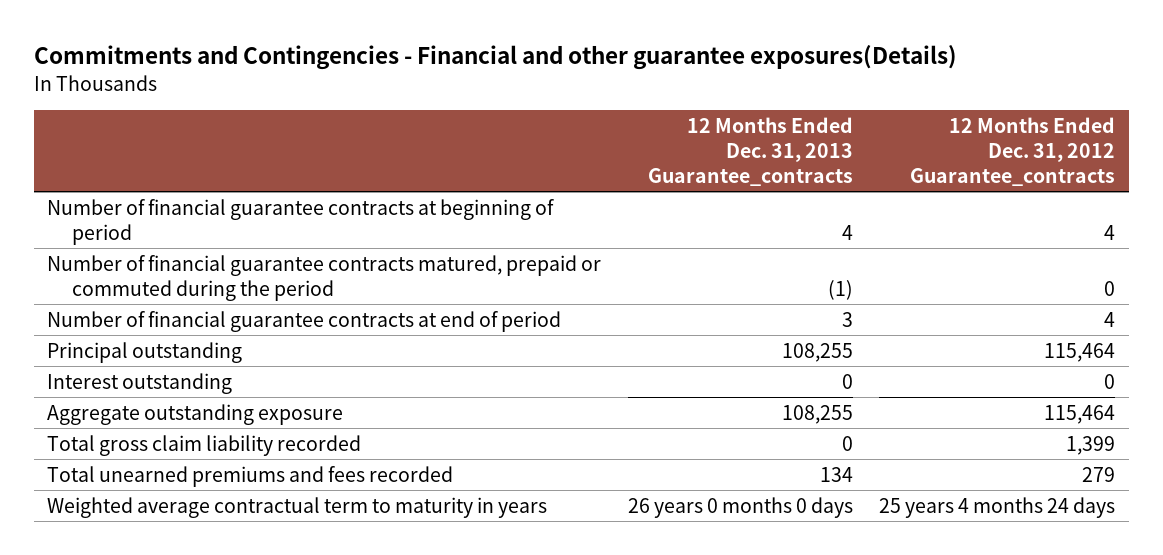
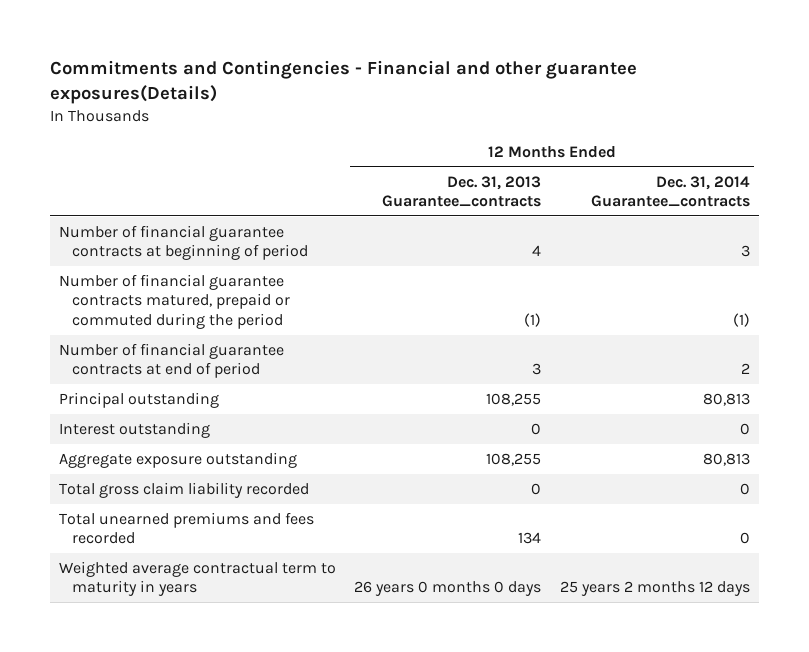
- | 12 Months Ended Dec. 31, 2013 Guarantee_contracts | 12 Months Ended Dec. 31, 2012 Guarantee_contracts
+ | 12 Months Ended Dec. 31, 2013 Guarantee_contracts | 12 Months Ended Dec. 31, 2014 Guarantee_contracts
- Aggregate outstanding exposure | 108,255 | 115,464
+ Aggregate exposure outstanding | 108,255 | 80,813

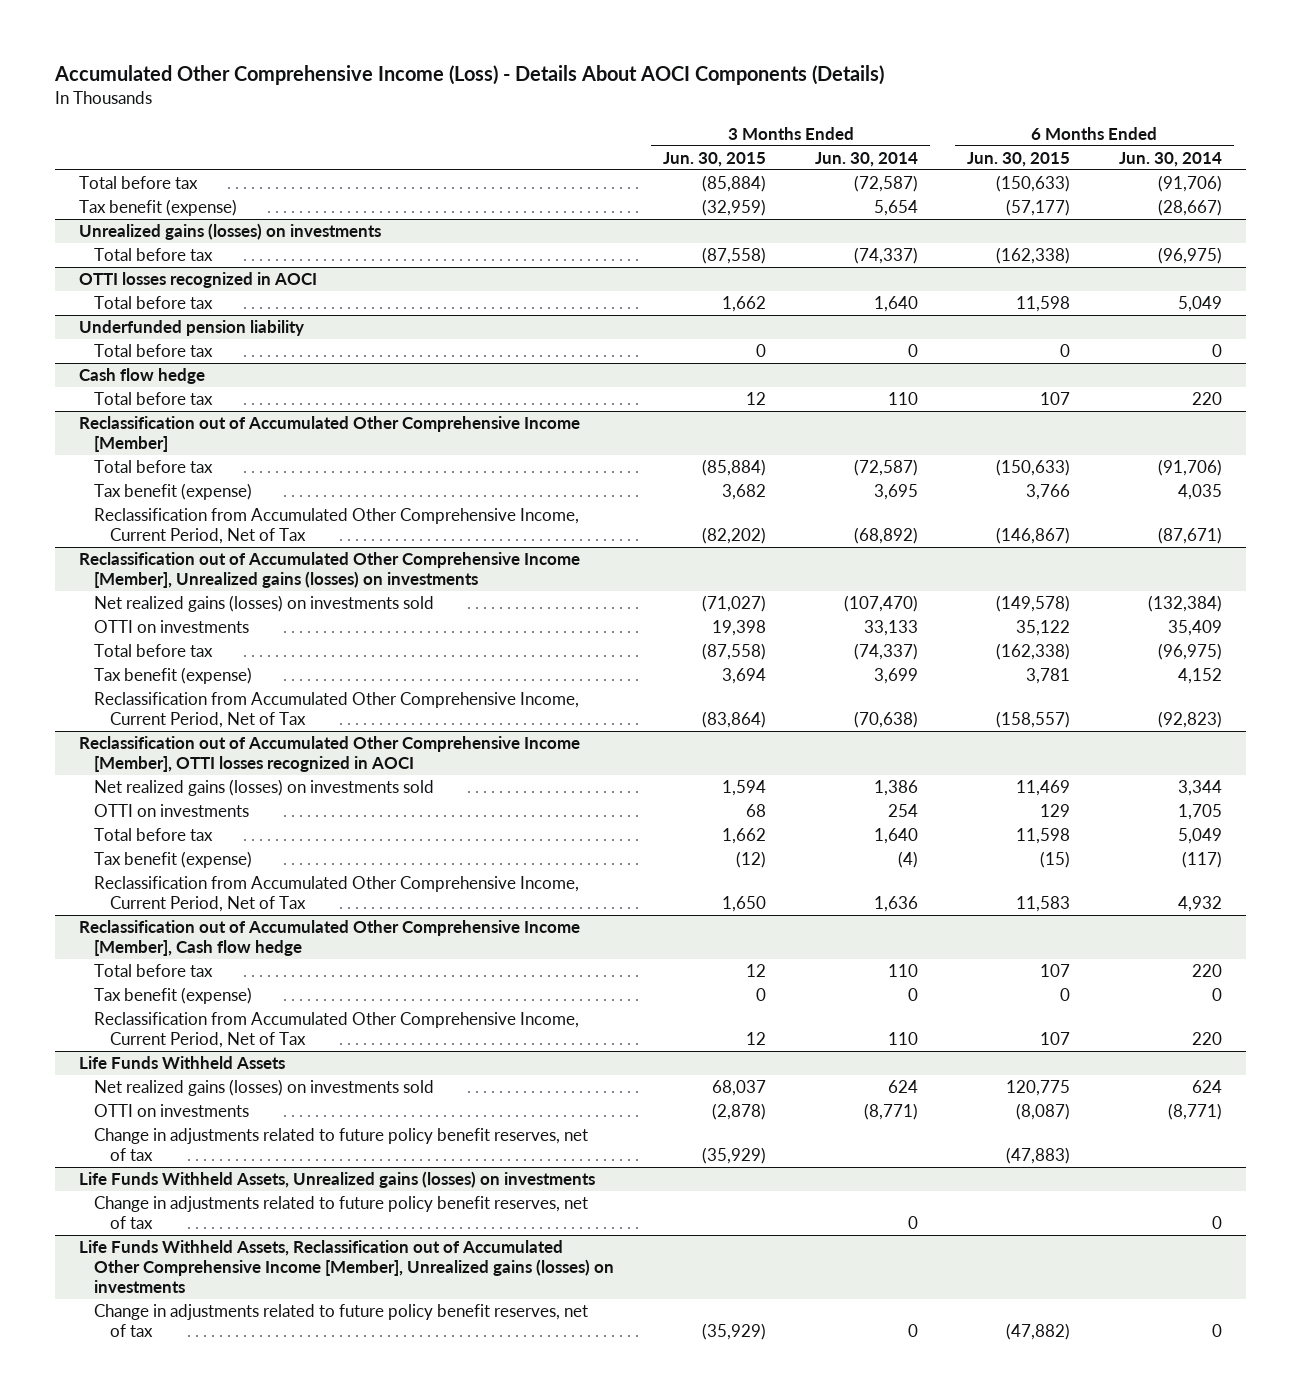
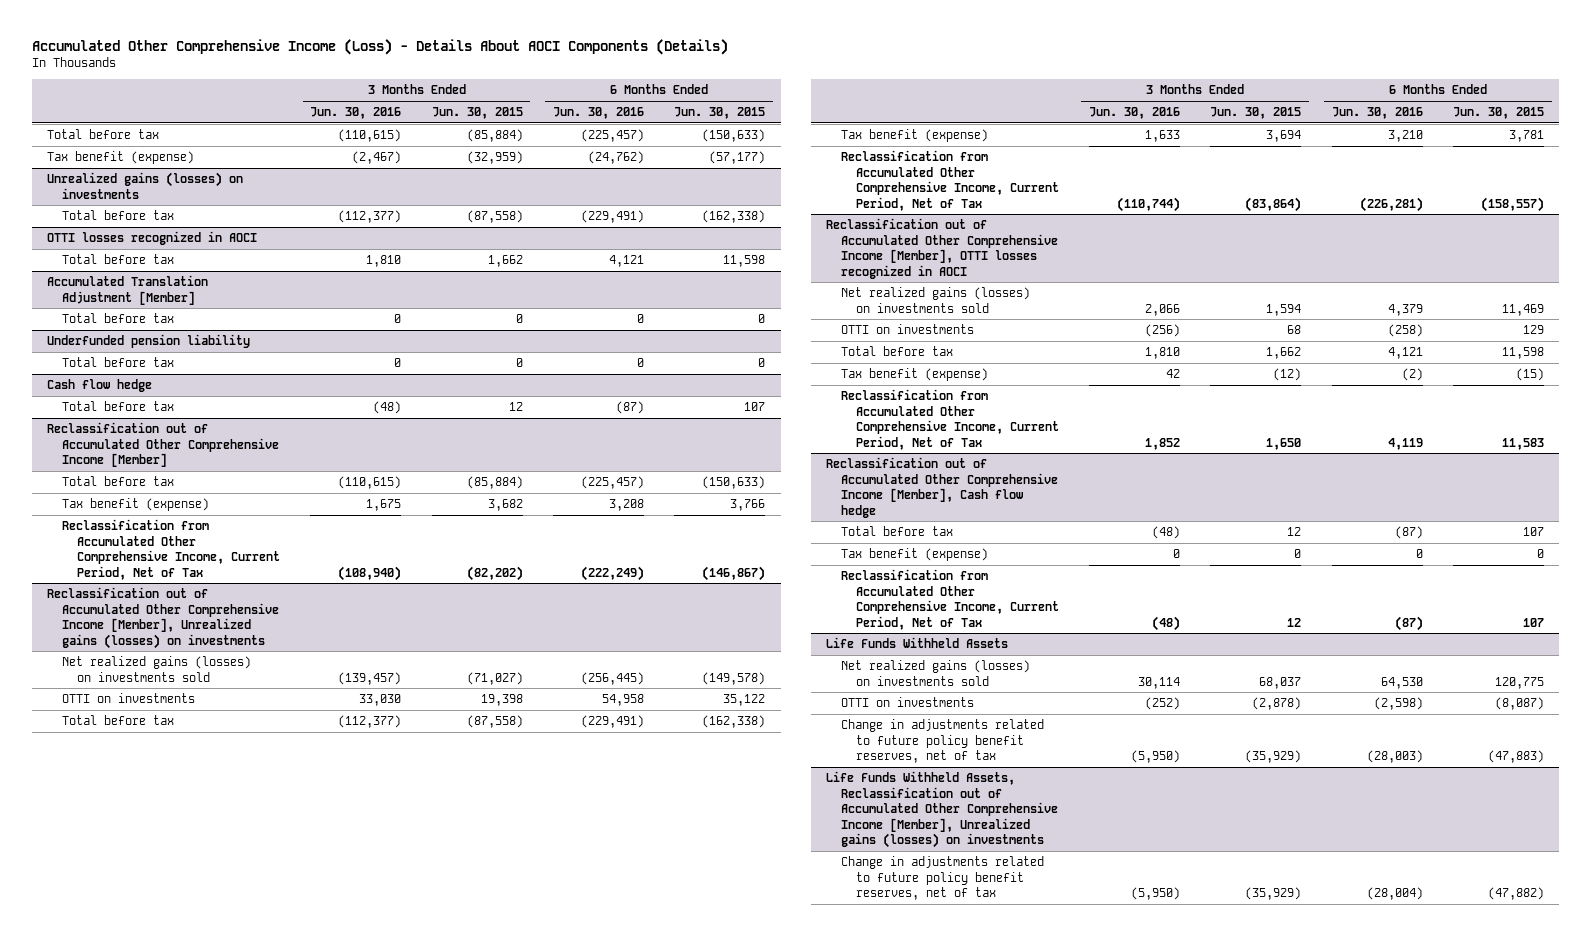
- | 3 Months Ended Jun. 30, 2015 | 3 Months Ended Jun. 30, 2014 | 6 Months Ended Jun. 30, 2015 | 6 Months Ended Jun. 30, 2014
+ | 3 Months Ended Jun. 30, 2016 | 3 Months Ended Jun. 30, 2015 | 6 Months Ended Jun. 30, 2016 | 6 Months Ended Jun. 30, 2015
+ Accumulated Translation Adjustment [Member]
+ Total before tax | 0 | 0 | 0 | 0
- Life Funds Withheld Assets, Unrealized gains (losses) on investments
- Change in adjustments related to future policy benefit reserves, net of tax | | 0 | | 0

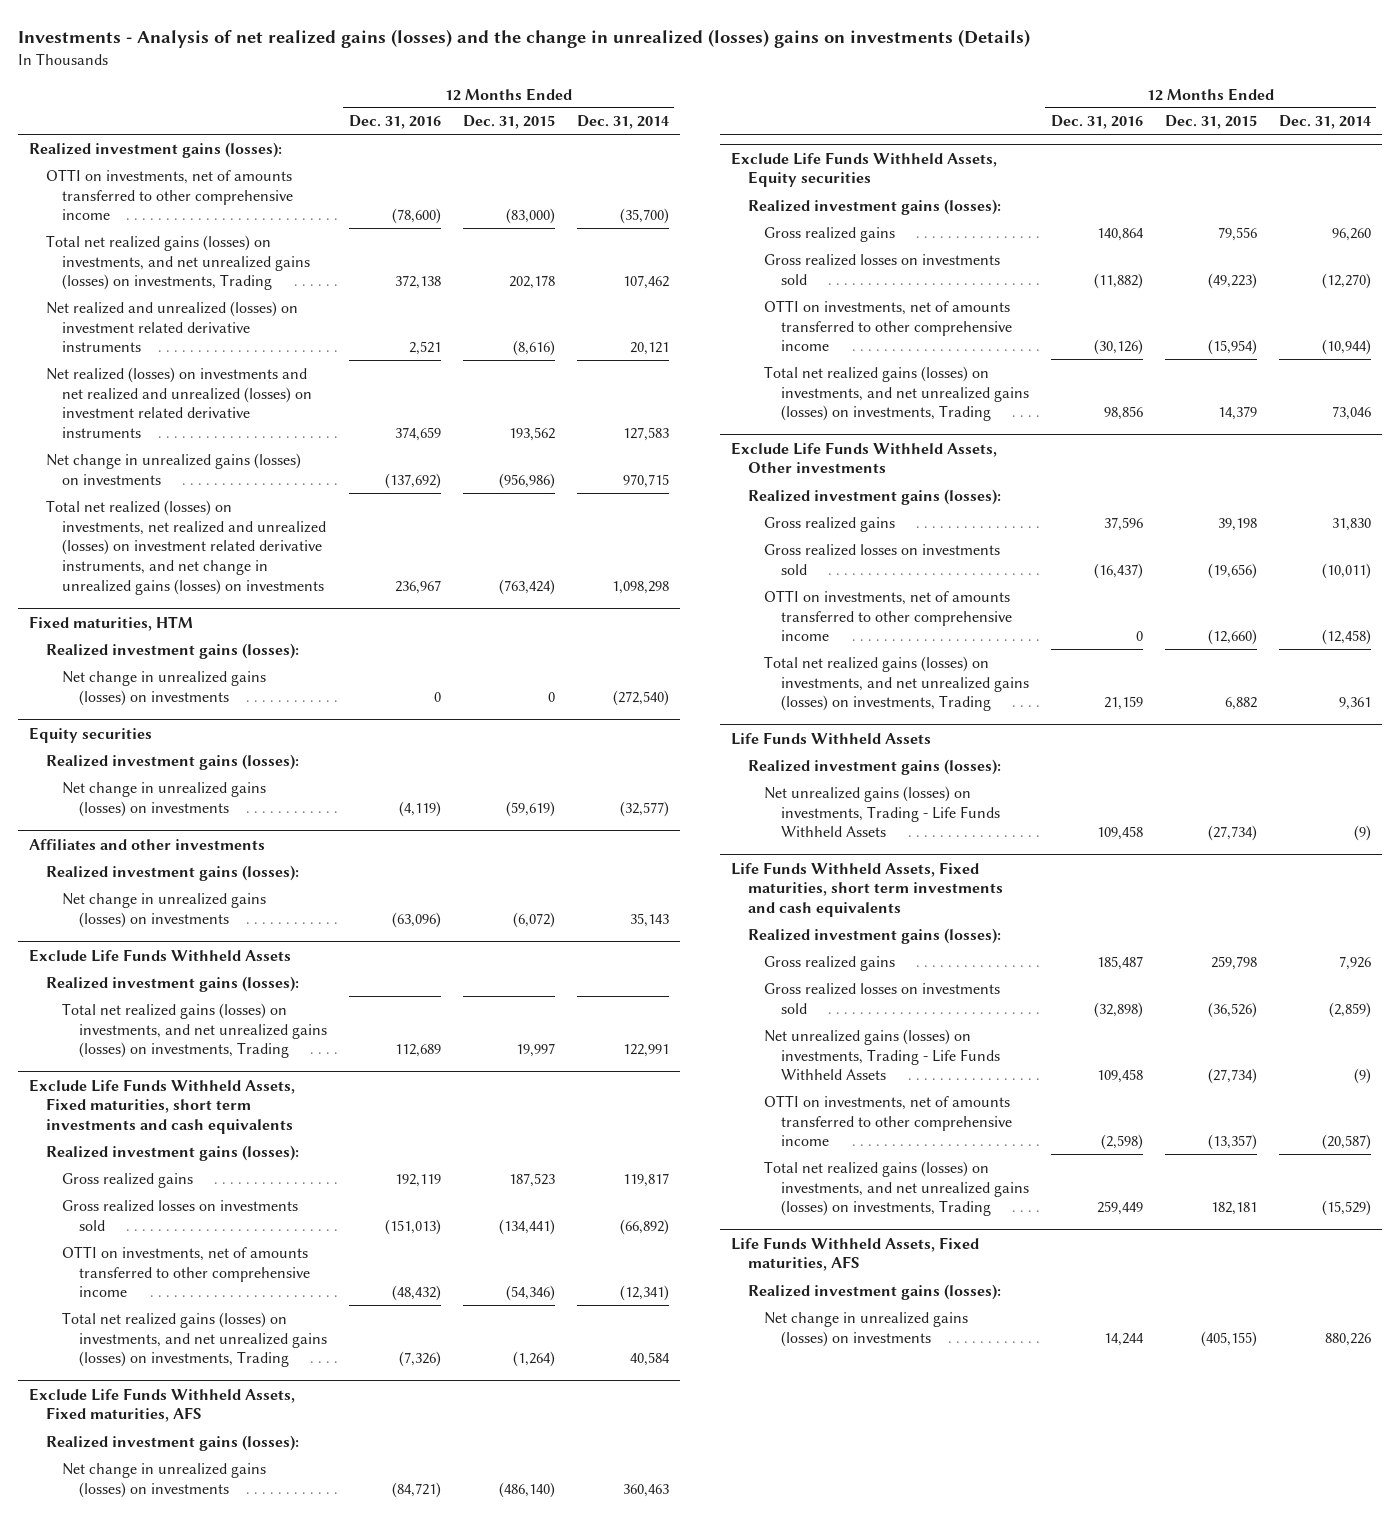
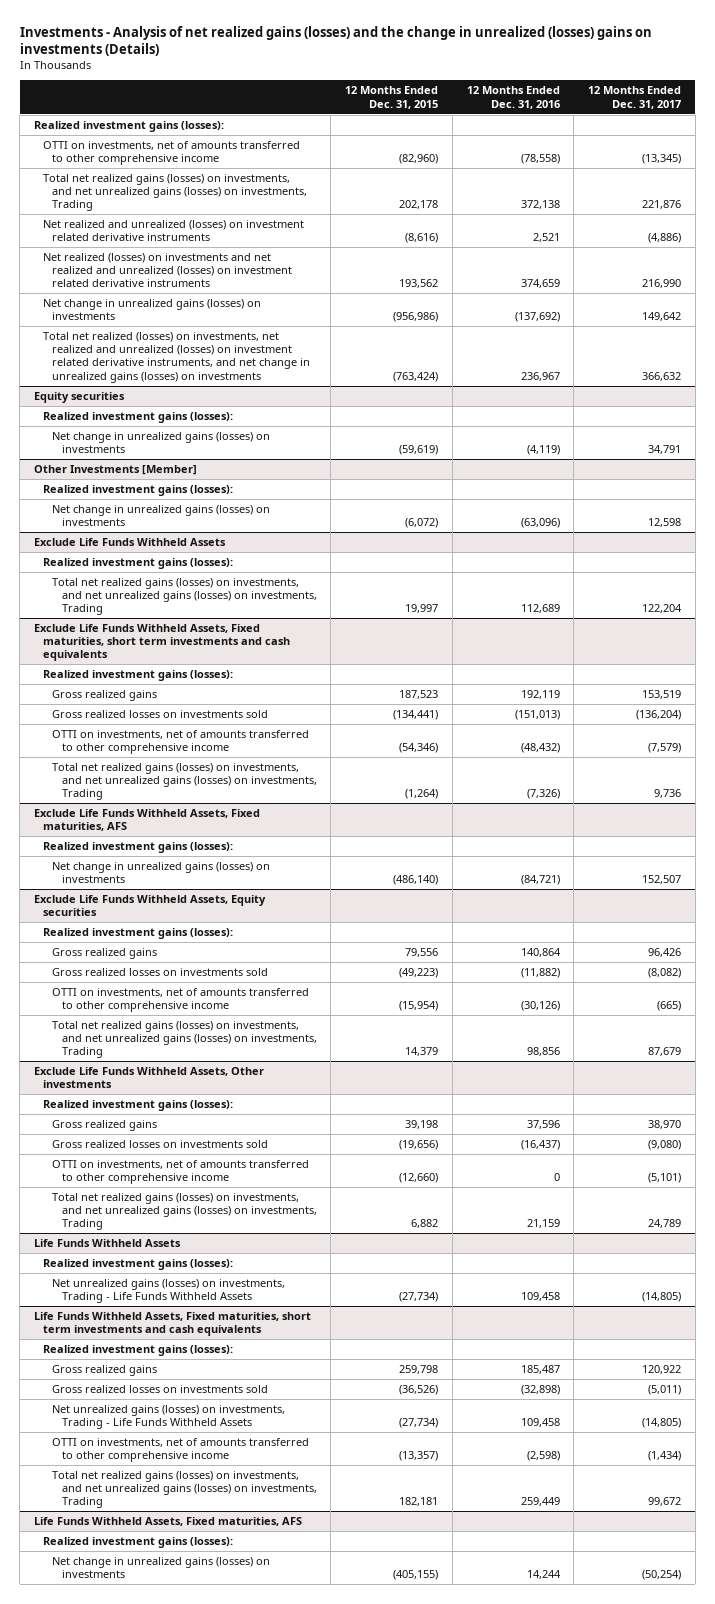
- | 12 Months Ended Dec. 31, 2016 | 12 Months Ended Dec. 31, 2015 | 12 Months Ended Dec. 31, 2014
+ | 12 Months Ended Dec. 31, 2015 | 12 Months Ended Dec. 31, 2016 | 12 Months Ended Dec. 31, 2017
- OTTI on investments, net of amounts transferred to other comprehensive income | (78,600) | (83,000) | (35,700)
+ OTTI on investments, net of amounts transferred to other comprehensive income | (82,960) | (78,558) | (13,345)
- Fixed maturities, HTM
- Realized investment gains (losses):
- Net change in unrealized gains (losses) on investments | 0 | 0 | (272,540)
- Affiliates and other investments
+ Other Investments [Member]

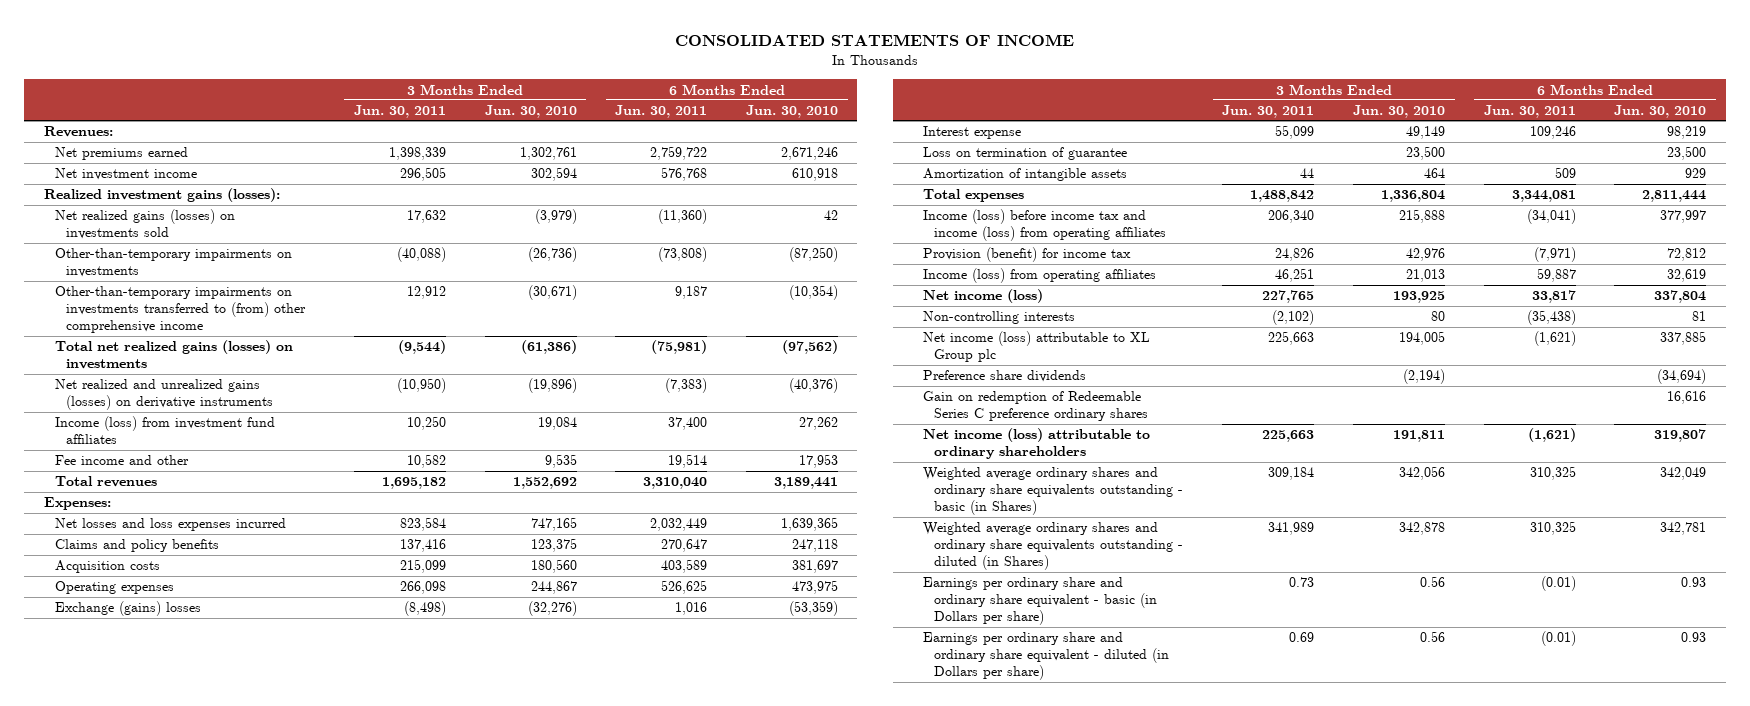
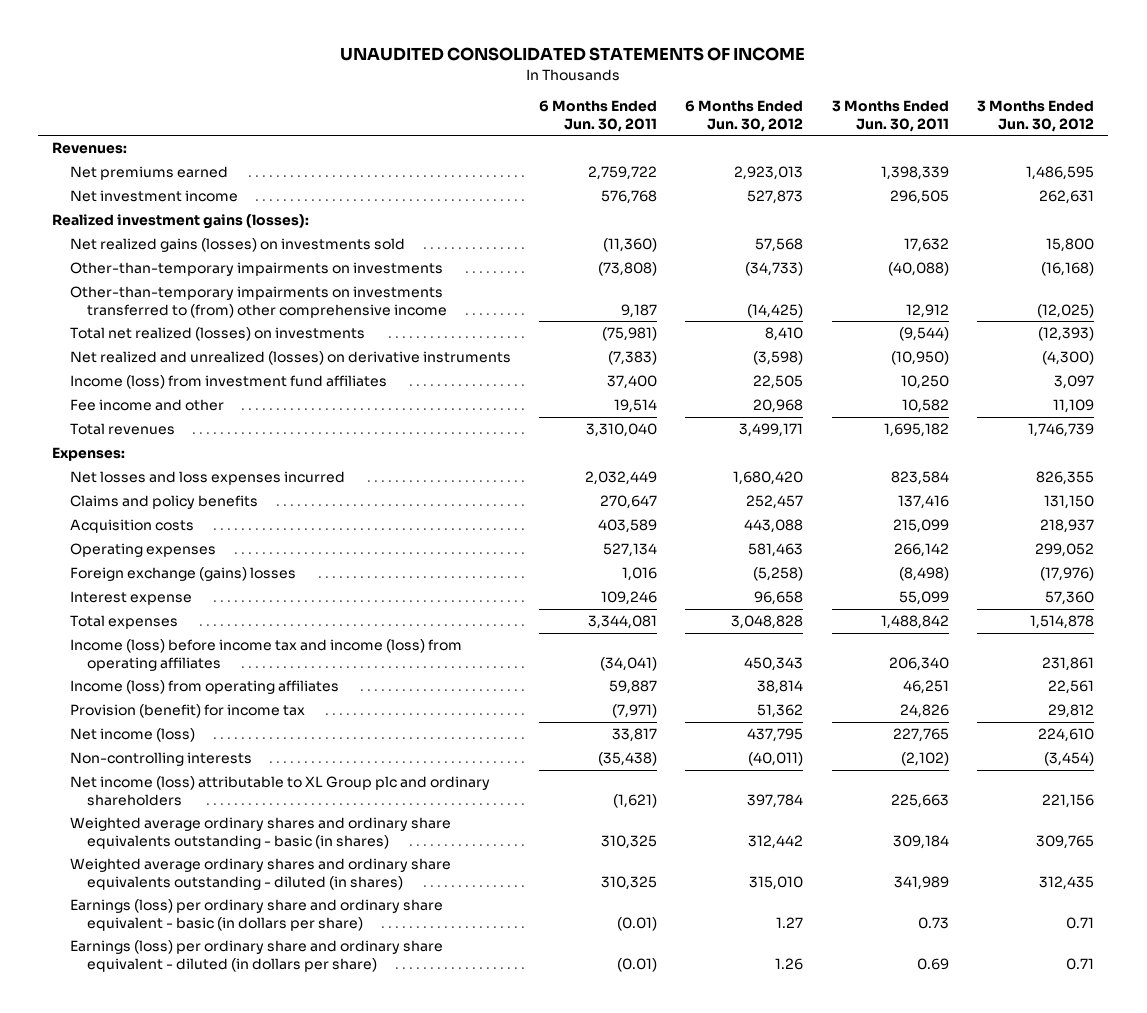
- CONSOLIDATED STATEMENTS OF INCOME
+ UNAUDITED CONSOLIDATED STATEMENTS OF INCOME
- | 3 Months Ended Jun. 30, 2011 | 3 Months Ended Jun. 30, 2010 | 6 Months Ended Jun. 30, 2011 | 6 Months Ended Jun. 30, 2010
+ | 6 Months Ended Jun. 30, 2011 | 6 Months Ended Jun. 30, 2012 | 3 Months Ended Jun. 30, 2011 | 3 Months Ended Jun. 30, 2012
- Total net realized gains (losses) on investments | (9,544) | (61,386) | (75,981) | (97,562)
- Net realized and unrealized gains (losses) on derivative instruments | (10,950) | (19,896) | (7,383) | (40,376)
+ Total net realized (losses) on investments | (75,981) | 8,410 | (9,544) | (12,393)
+ Net realized and unrealized (losses) on derivative instruments | (7,383) | (3,598) | (10,950) | (4,300)
- Operating expenses | 266,098 | 244,867 | 526,625 | 473,975
- Exchange (gains) losses | (8,498) | (32,276) | 1,016 | (53,359)
+ Operating expenses | 527,134 | 581,463 | 266,142 | 299,052
+ Foreign exchange (gains) losses | 1,016 | (5,258) | (8,498) | (17,976)
- Loss on termination of guarantee | | 23,500 | | 23,500
- Amortization of intangible assets | 44 | 464 | 509 | 929
moved down: Provision (benefit) for income tax | (7,971) | 51,362 | 24,826 | 29,812
- Net income (loss) attributable to XL Group plc | 225,663 | 194,005 | (1,621) | 337,885
- Preference share dividends | | (2,194) | | (34,694)
- Gain on redemption of Redeemable Series C preference ordinary shares | | | | 16,616
- Net income (loss) attributable to ordinary shareholders | 225,663 | 191,811 | (1,621) | 319,807
- Weighted average ordinary shares and ordinary share equivalents outstanding - basic (in Shares) | 309,184 | 342,056 | 310,325 | 342,049
- Weighted average ordinary shares and ordinary share equivalents outstanding - diluted (in Shares) | 341,989 | 342,878 | 310,325 | 342,781
- Earnings per ordinary share and ordinary share equivalent - basic (in Dollars per share) | 0.73 | 0.56 | (0.01) | 0.93
- Earnings per ordinary share and ordinary share equivalent - diluted (in Dollars per share) | 0.69 | 0.56 | (0.01) | 0.93
+ Net income (loss) attributable to XL Group plc and ordinary shareholders | (1,621) | 397,784 | 225,663 | 221,156
+ Weighted average ordinary shares and ordinary share equivalents outstanding - basic (in shares) | 310,325 | 312,442 | 309,184 | 309,765
+ Weighted average ordinary shares and ordinary share equivalents outstanding - diluted (in shares) | 310,325 | 315,010 | 341,989 | 312,435
+ Earnings (loss) per ordinary share and ordinary share equivalent - basic (in dollars per share) | (0.01) | 1.27 | 0.73 | 0.71
+ Earnings (loss) per ordinary share and ordinary share equivalent - diluted (in dollars per share) | (0.01) | 1.26 | 0.69 | 0.71

